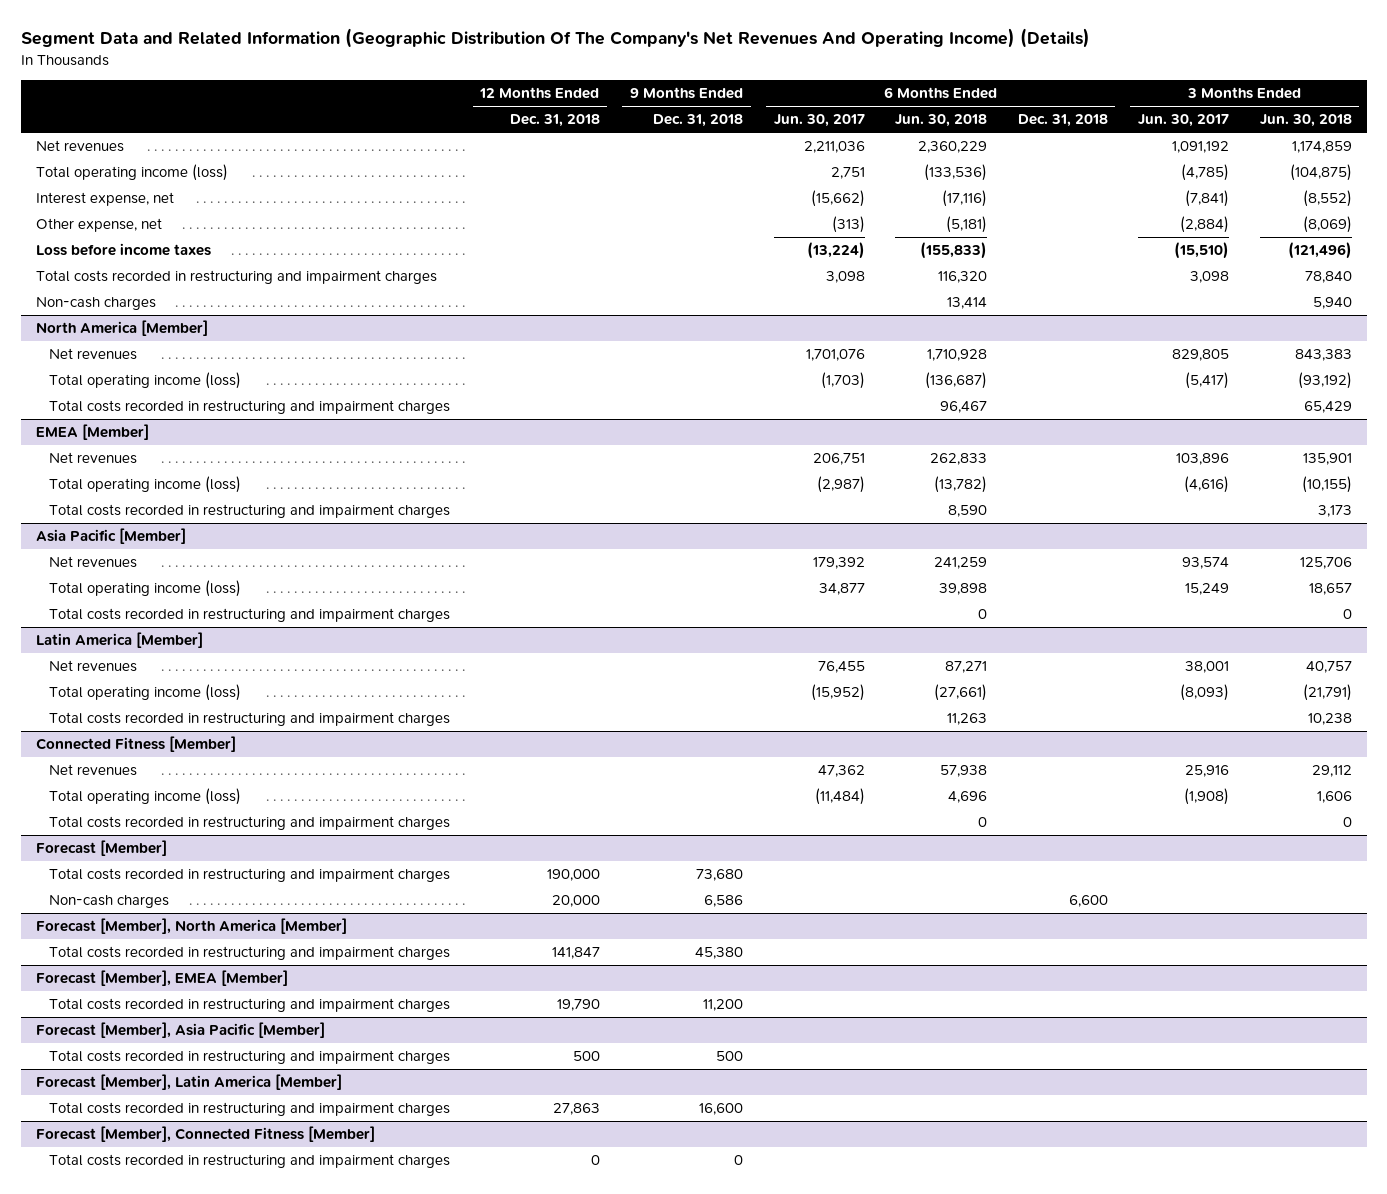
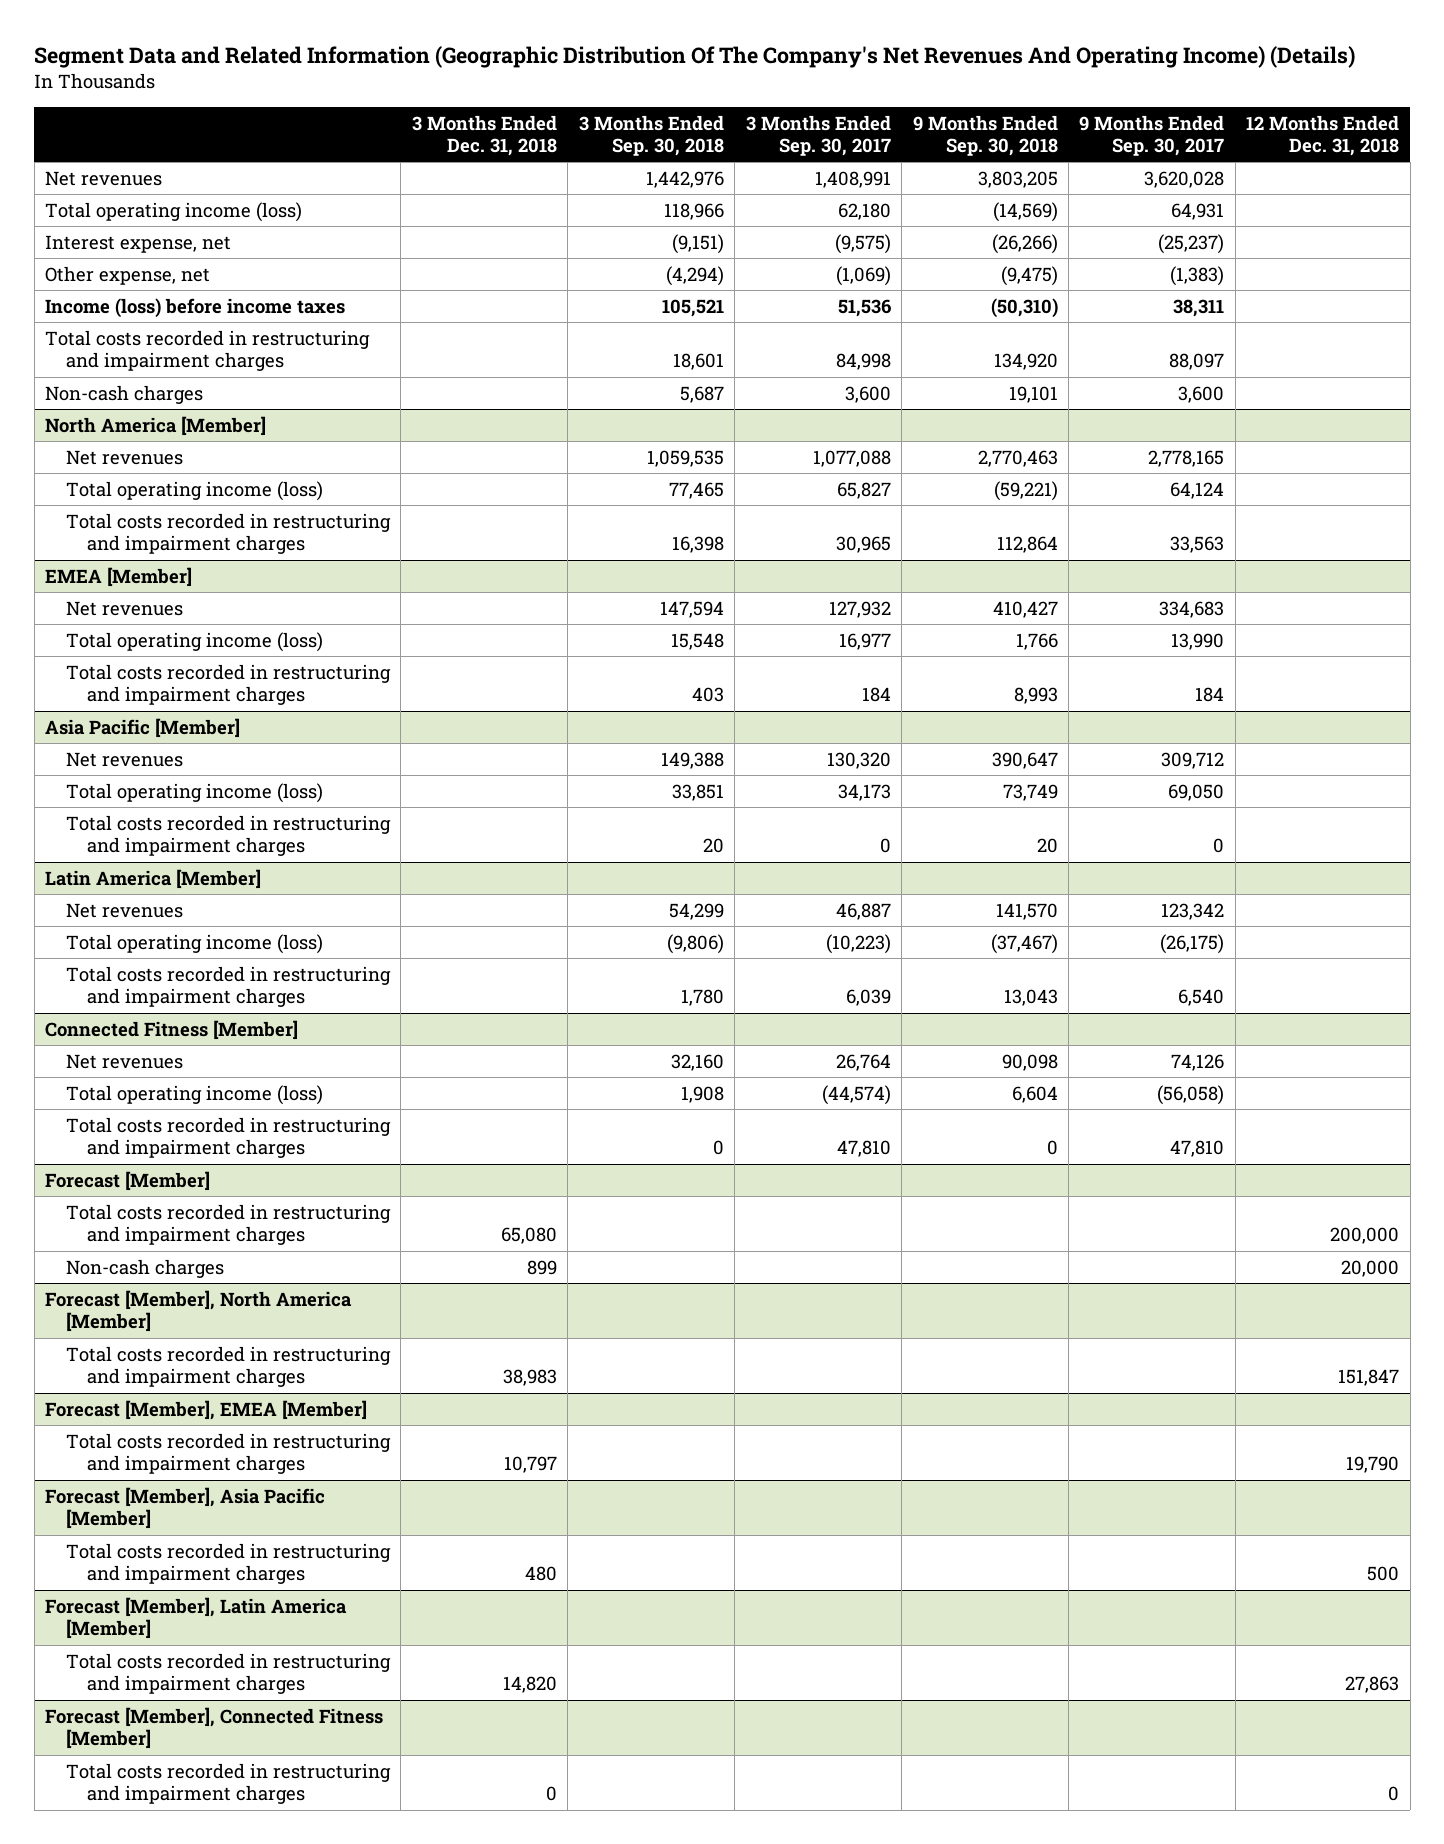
- | 12 Months Ended Dec. 31, 2018 | 9 Months Ended Dec. 31, 2018 | 6 Months Ended Jun. 30, 2017 | 6 Months Ended Jun. 30, 2018 | 6 Months Ended Dec. 31, 2018 | 3 Months Ended Jun. 30, 2017 | 3 Months Ended Jun. 30, 2018
+ | 3 Months Ended Dec. 31, 2018 | 3 Months Ended Sep. 30, 2018 | 3 Months Ended Sep. 30, 2017 | 9 Months Ended Sep. 30, 2018 | 9 Months Ended Sep. 30, 2017 | 12 Months Ended Dec. 31, 2018
- Loss before income taxes | | | (13,224) | (155,833) | | (15,510) | (121,496)
+ Income (loss) before income taxes | | 105,521 | 51,536 | (50,310) | 38,311 |
@ Forecast [Member]
- Total costs recorded in restructuring and impairment charges | 190,000 | 73,680 | | | | |
+ Total costs recorded in restructuring and impairment charges | 65,080 | | | | | 200,000
@ Forecast [Member], North America [Member]
- Total costs recorded in restructuring and impairment charges | 141,847 | 45,380 | | | | |
+ Total costs recorded in restructuring and impairment charges | 38,983 | | | | | 151,847

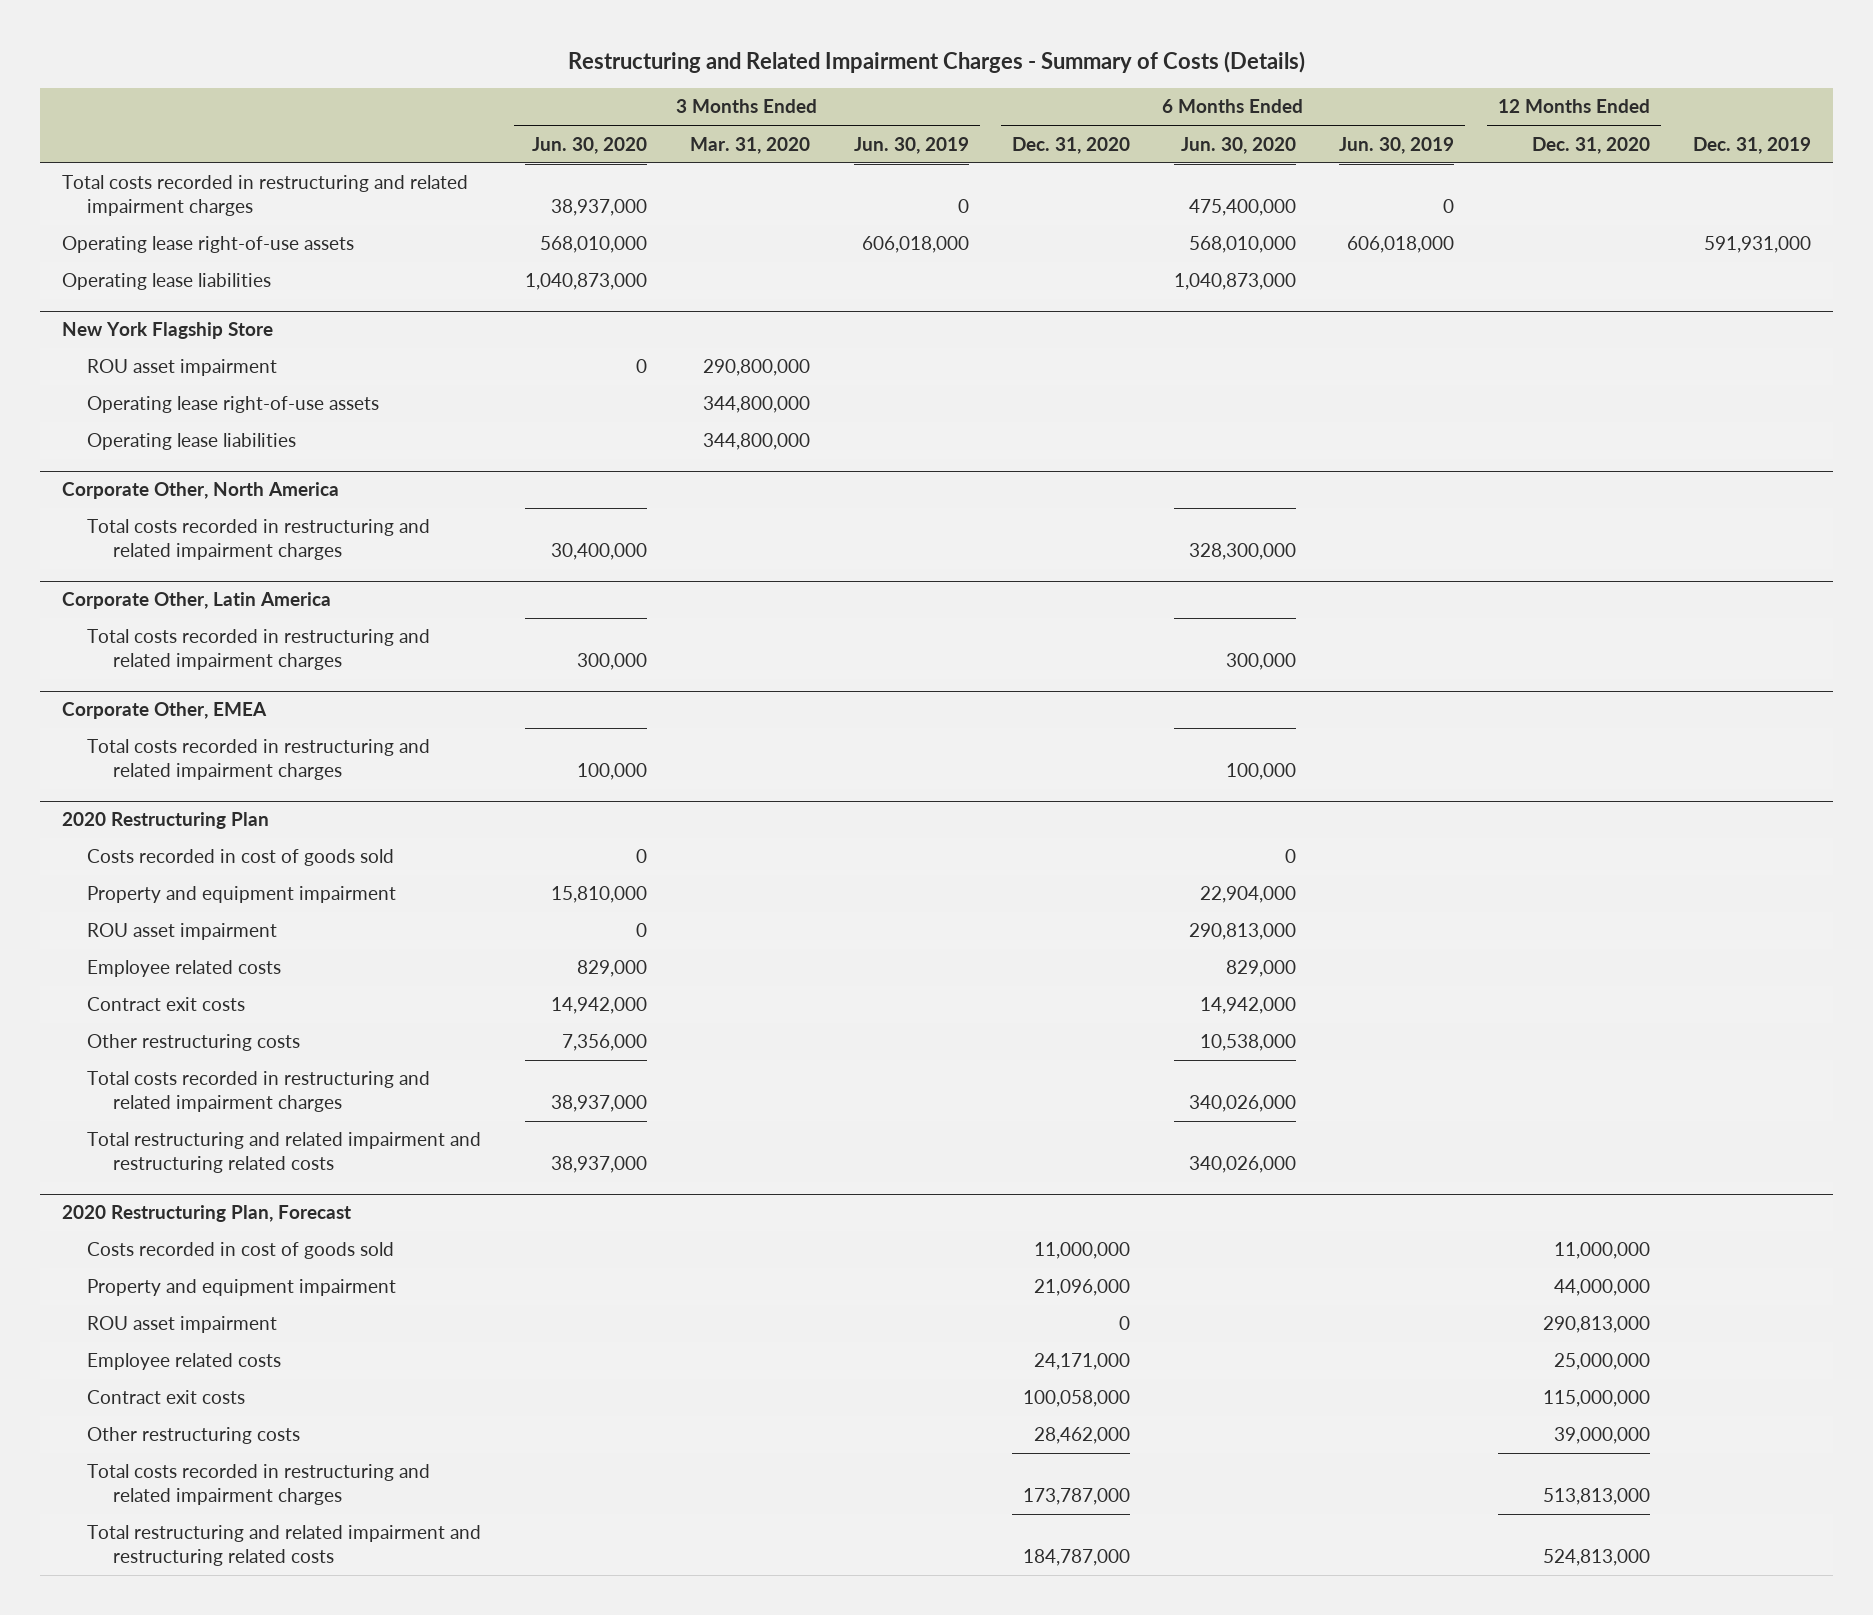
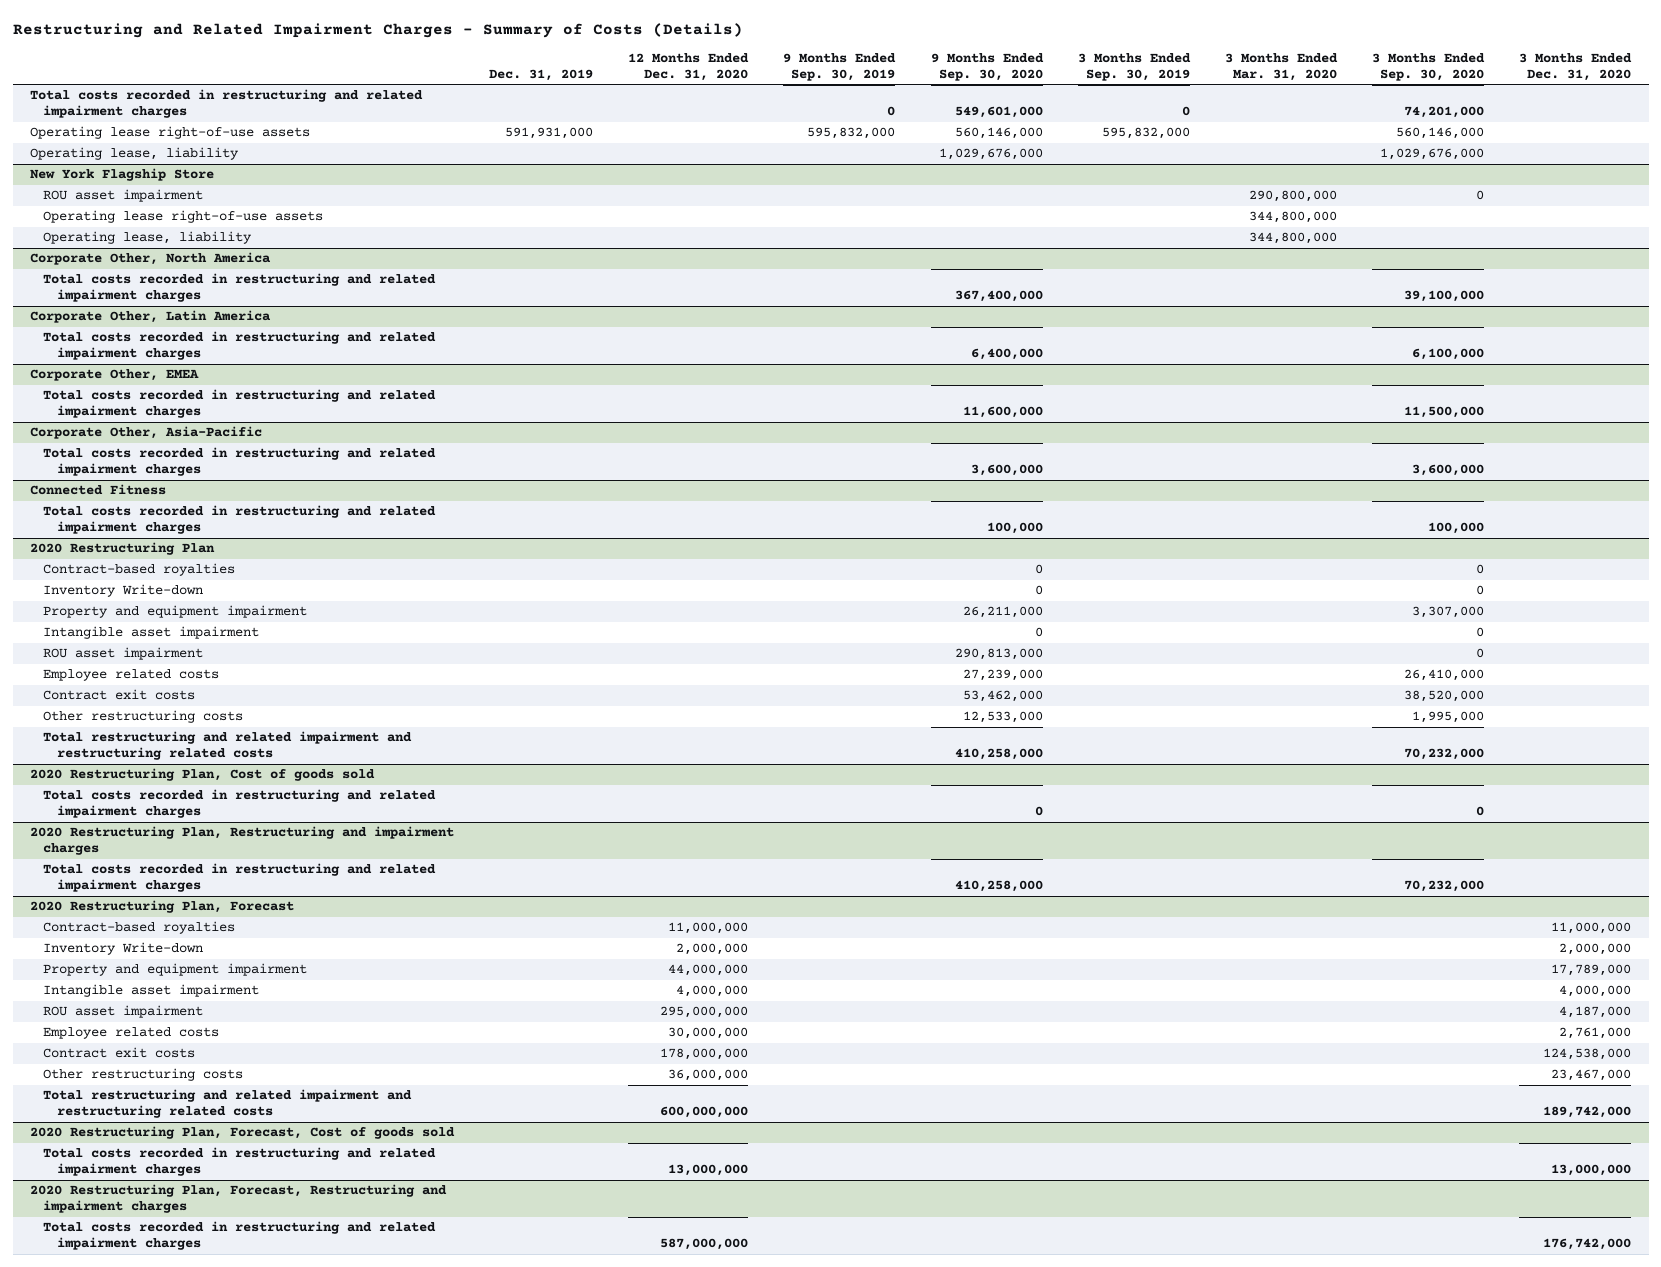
- | 3 Months Ended Jun. 30, 2020 | 3 Months Ended Mar. 31, 2020 | 3 Months Ended Jun. 30, 2019 | 6 Months Ended Dec. 31, 2020 | 6 Months Ended Jun. 30, 2020 | 6 Months Ended Jun. 30, 2019 | 12 Months Ended Dec. 31, 2020 | Dec. 31, 2019
+ | Dec. 31, 2019 | 12 Months Ended Dec. 31, 2020 | 9 Months Ended Sep. 30, 2019 | 9 Months Ended Sep. 30, 2020 | 3 Months Ended Sep. 30, 2019 | 3 Months Ended Mar. 31, 2020 | 3 Months Ended Sep. 30, 2020 | 3 Months Ended Dec. 31, 2020
- Operating lease liabilities | 1,040,873,000 | | | | 1,040,873,000 | | |
+ Operating lease, liability | | | | 1,029,676,000 | | | 1,029,676,000 |
@ New York Flagship Store
- Operating lease liabilities | | 344,800,000 | | | | | |
+ Operating lease, liability | | | | | | 344,800,000 | |
+ Corporate Other, Asia-Pacific
+ Total costs recorded in restructuring and related impairment charges | | | | 3,600,000 | | | 3,600,000 |
+ Connected Fitness
+ Total costs recorded in restructuring and related impairment charges | | | | 100,000 | | | 100,000 |
@ 2020 Restructuring Plan
- Costs recorded in cost of goods sold | 0 | | | | 0 | | |
+ Contract-based royalties | | | | 0 | | | 0 |
+ Inventory Write-down | | | | 0 | | | 0 |
+ Intangible asset impairment | | | | 0 | | | 0 |
- Total costs recorded in restructuring and related impairment charges | 38,937,000 | | | | 340,026,000 | | |
+ 2020 Restructuring Plan, Cost of goods sold
+ Total costs recorded in restructuring and related impairment charges | | | | 0 | | | 0 |
+ 2020 Restructuring Plan, Restructuring and impairment charges
+ Total costs recorded in restructuring and related impairment charges | | | | 410,258,000 | | | 70,232,000 |
@ 2020 Restructuring Plan, Forecast
- Costs recorded in cost of goods sold | | | | 11,000,000 | | | 11,000,000 |
+ Contract-based royalties | | 11,000,000 | | | | | | 11,000,000
+ Inventory Write-down | | 2,000,000 | | | | | | 2,000,000
- ROU asset impairment | | | | 0 | | | 290,813,000 |
- Employee related costs | | | | 24,171,000 | | | 25,000,000 |
- Contract exit costs | | | | 100,058,000 | | | 115,000,000 |
- Other restructuring costs | | | | 28,462,000 | | | 39,000,000 |
- Total costs recorded in restructuring and related impairment charges | | | | 173,787,000 | | | 513,813,000 |
- Total restructuring and related impairment and restructuring related costs | | | | 184,787,000 | | | 524,813,000 |
+ Intangible asset impairment | | 4,000,000 | | | | | | 4,000,000
+ ROU asset impairment | | 295,000,000 | | | | | | 4,187,000
+ Employee related costs | | 30,000,000 | | | | | | 2,761,000
+ Contract exit costs | | 178,000,000 | | | | | | 124,538,000
+ Other restructuring costs | | 36,000,000 | | | | | | 23,467,000
+ Total restructuring and related impairment and restructuring related costs | | 600,000,000 | | | | | | 189,742,000
+ 2020 Restructuring Plan, Forecast, Cost of goods sold
+ Total costs recorded in restructuring and related impairment charges | | 13,000,000 | | | | | | 13,000,000
+ 2020 Restructuring Plan, Forecast, Restructuring and impairment charges
+ Total costs recorded in restructuring and related impairment charges | | 587,000,000 | | | | | | 176,742,000

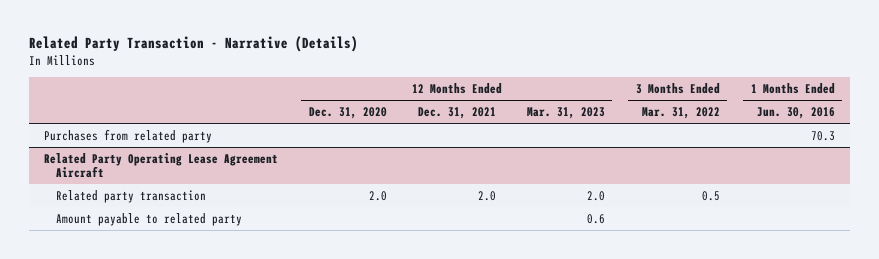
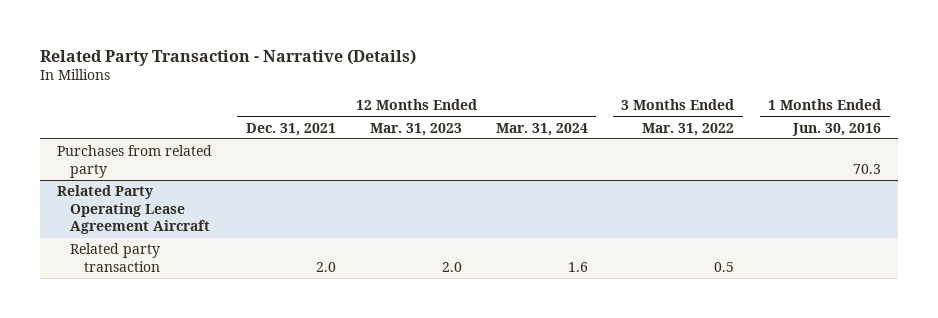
- | 12 Months Ended Dec. 31, 2020 | 12 Months Ended Dec. 31, 2021 | 12 Months Ended Mar. 31, 2023 | 3 Months Ended Mar. 31, 2022 | 1 Months Ended Jun. 30, 2016
+ | 12 Months Ended Dec. 31, 2021 | 12 Months Ended Mar. 31, 2023 | 12 Months Ended Mar. 31, 2024 | 3 Months Ended Mar. 31, 2022 | 1 Months Ended Jun. 30, 2016
@ Related Party Operating Lease Agreement Aircraft
- Amount payable to related party | | | 0.6 | |

